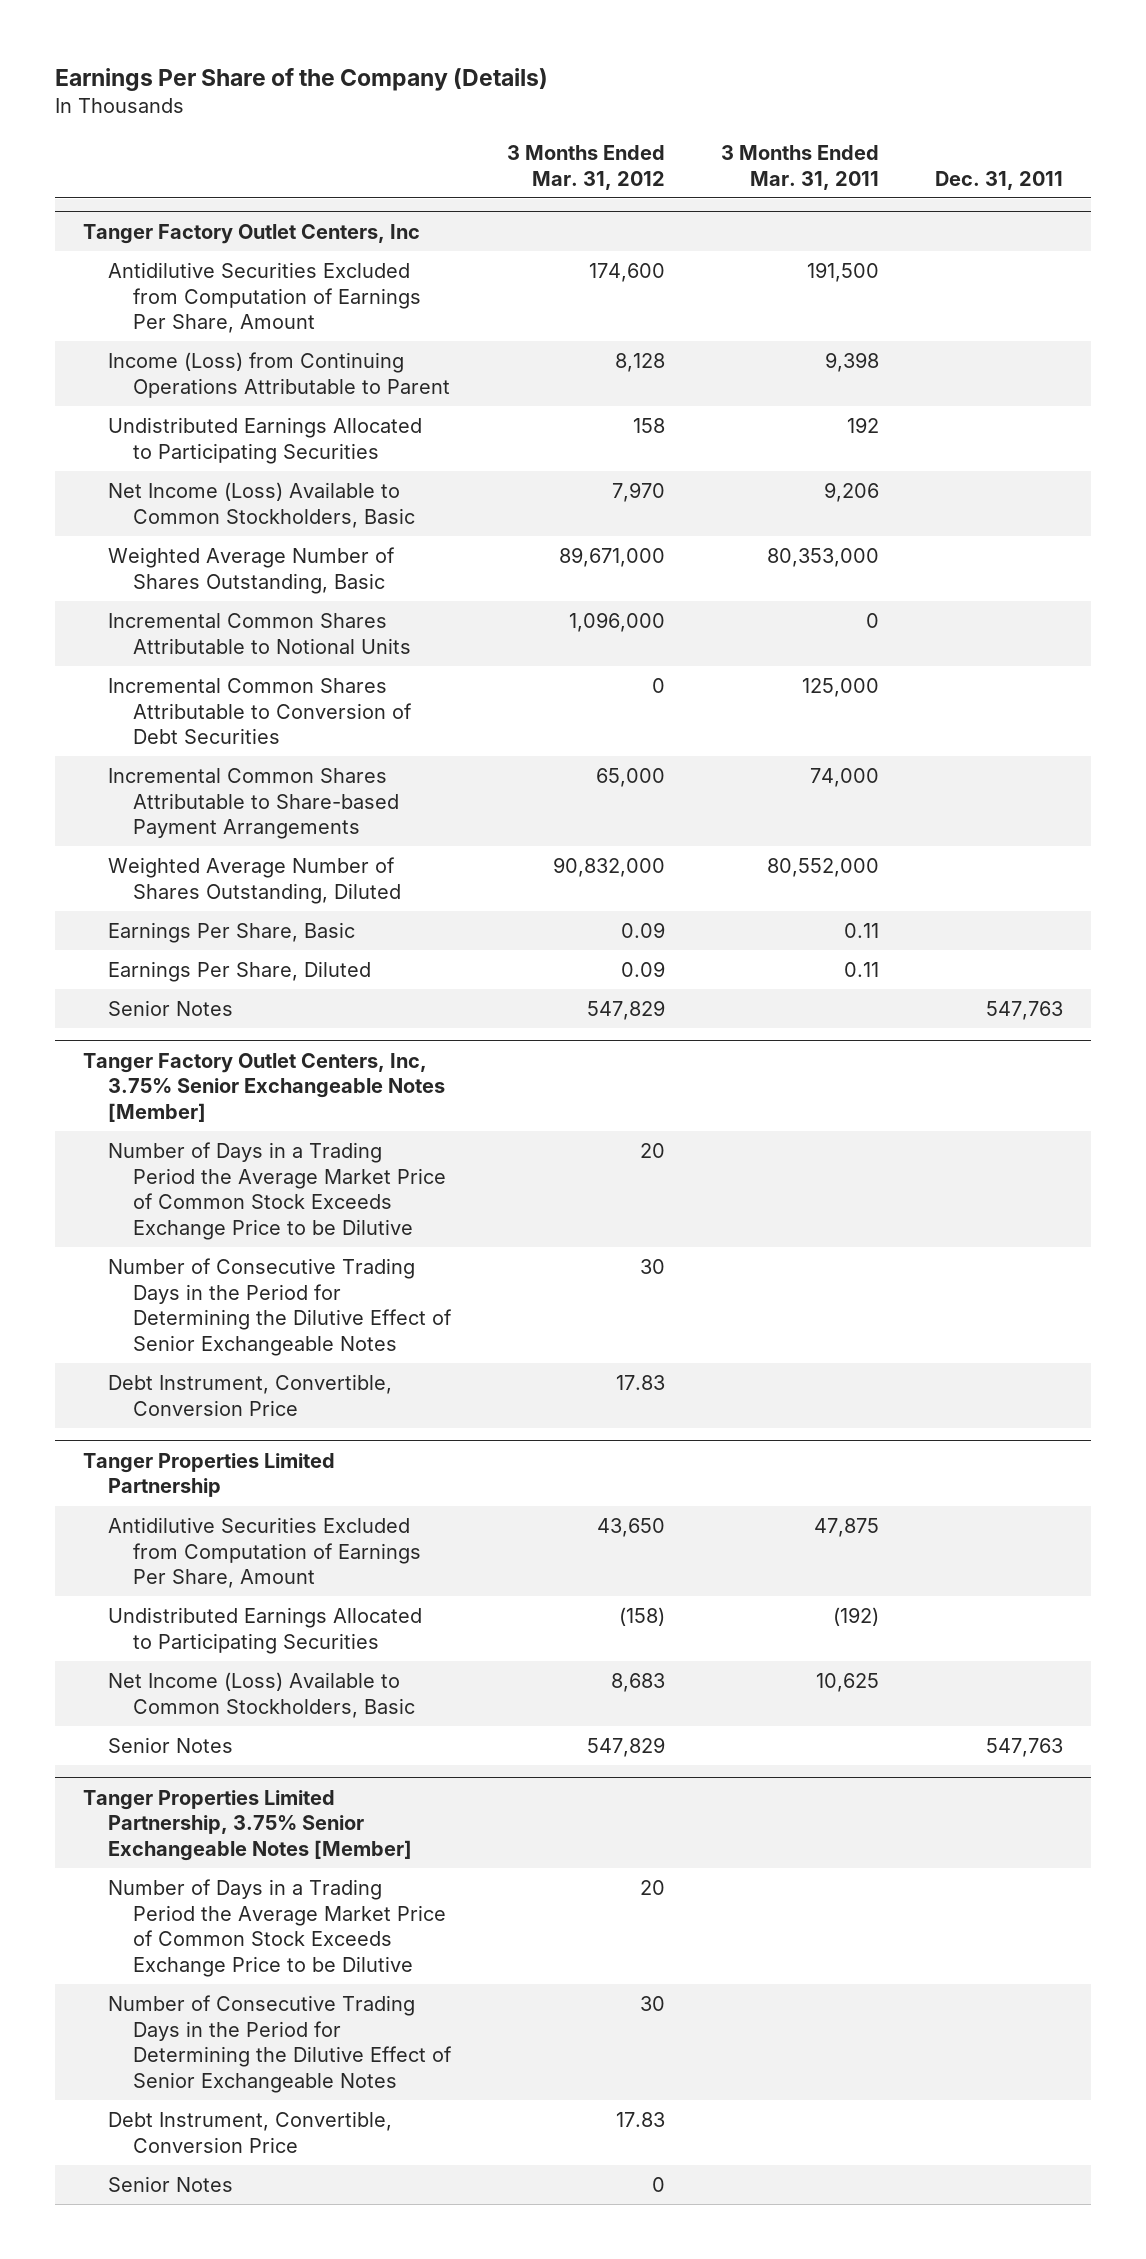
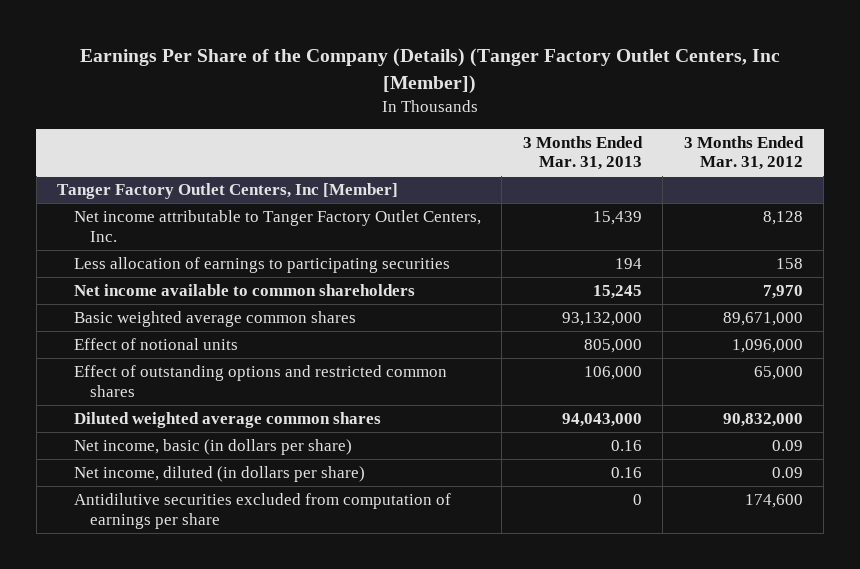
- Earnings Per Share of the Company (Details)
+ Earnings Per Share of the Company (Details) (Tanger Factory Outlet Centers, Inc [Member])
- | 3 Months Ended Mar. 31, 2012 | 3 Months Ended Mar. 31, 2011 | Dec. 31, 2011
+ | 3 Months Ended Mar. 31, 2013 | 3 Months Ended Mar. 31, 2012
- Tanger Factory Outlet Centers, Inc
- Antidilutive Securities Excluded from Computation of Earnings Per Share, Amount | 174,600 | 191,500 |
- Income (Loss) from Continuing Operations Attributable to Parent | 8,128 | 9,398 |
- Undistributed Earnings Allocated to Participating Securities | 158 | 192 |
- Net Income (Loss) Available to Common Stockholders, Basic | 7,970 | 9,206 |
- Weighted Average Number of Shares Outstanding, Basic | 89,671,000 | 80,353,000 |
- Incremental Common Shares Attributable to Notional Units | 1,096,000 | 0 |
- Incremental Common Shares Attributable to Conversion of Debt Securities | 0 | 125,000 |
- Incremental Common Shares Attributable to Share-based Payment Arrangements | 65,000 | 74,000 |
- Weighted Average Number of Shares Outstanding, Diluted | 90,832,000 | 80,552,000 |
- Earnings Per Share, Basic | 0.09 | 0.11 |
- Earnings Per Share, Diluted | 0.09 | 0.11 |
- Senior Notes | 547,829 | | 547,763
- Tanger Factory Outlet Centers, Inc, 3.75% Senior Exchangeable Notes [Member]
- Number of Days in a Trading Period the Average Market Price of Common Stock Exceeds Exchange Price to be Dilutive | 20 | |
- Number of Consecutive Trading Days in the Period for Determining the Dilutive Effect of Senior Exchangeable Notes | 30 | |
- Debt Instrument, Convertible, Conversion Price | 17.83 | |
- Tanger Properties Limited Partnership
- Antidilutive Securities Excluded from Computation of Earnings Per Share, Amount | 43,650 | 47,875 |
- Undistributed Earnings Allocated to Participating Securities | (158) | (192) |
- Net Income (Loss) Available to Common Stockholders, Basic | 8,683 | 10,625 |
- Senior Notes | 547,829 | | 547,763
- Tanger Properties Limited Partnership, 3.75% Senior Exchangeable Notes [Member]
- Number of Days in a Trading Period the Average Market Price of Common Stock Exceeds Exchange Price to be Dilutive | 20 | |
- Number of Consecutive Trading Days in the Period for Determining the Dilutive Effect of Senior Exchangeable Notes | 30 | |
- Debt Instrument, Convertible, Conversion Price | 17.83 | |
- Senior Notes | 0 | |
+ Tanger Factory Outlet Centers, Inc [Member]
+ Net income attributable to Tanger Factory Outlet Centers, Inc. | 15,439 | 8,128
+ Less allocation of earnings to participating securities | 194 | 158
+ Net income available to common shareholders | 15,245 | 7,970
+ Basic weighted average common shares | 93,132,000 | 89,671,000
+ Effect of notional units | 805,000 | 1,096,000
+ Effect of outstanding options and restricted common shares | 106,000 | 65,000
+ Diluted weighted average common shares | 94,043,000 | 90,832,000
+ Net income, basic (in dollars per share) | 0.16 | 0.09
+ Net income, diluted (in dollars per share) | 0.16 | 0.09
+ Antidilutive securities excluded from computation of earnings per share | 0 | 174,600

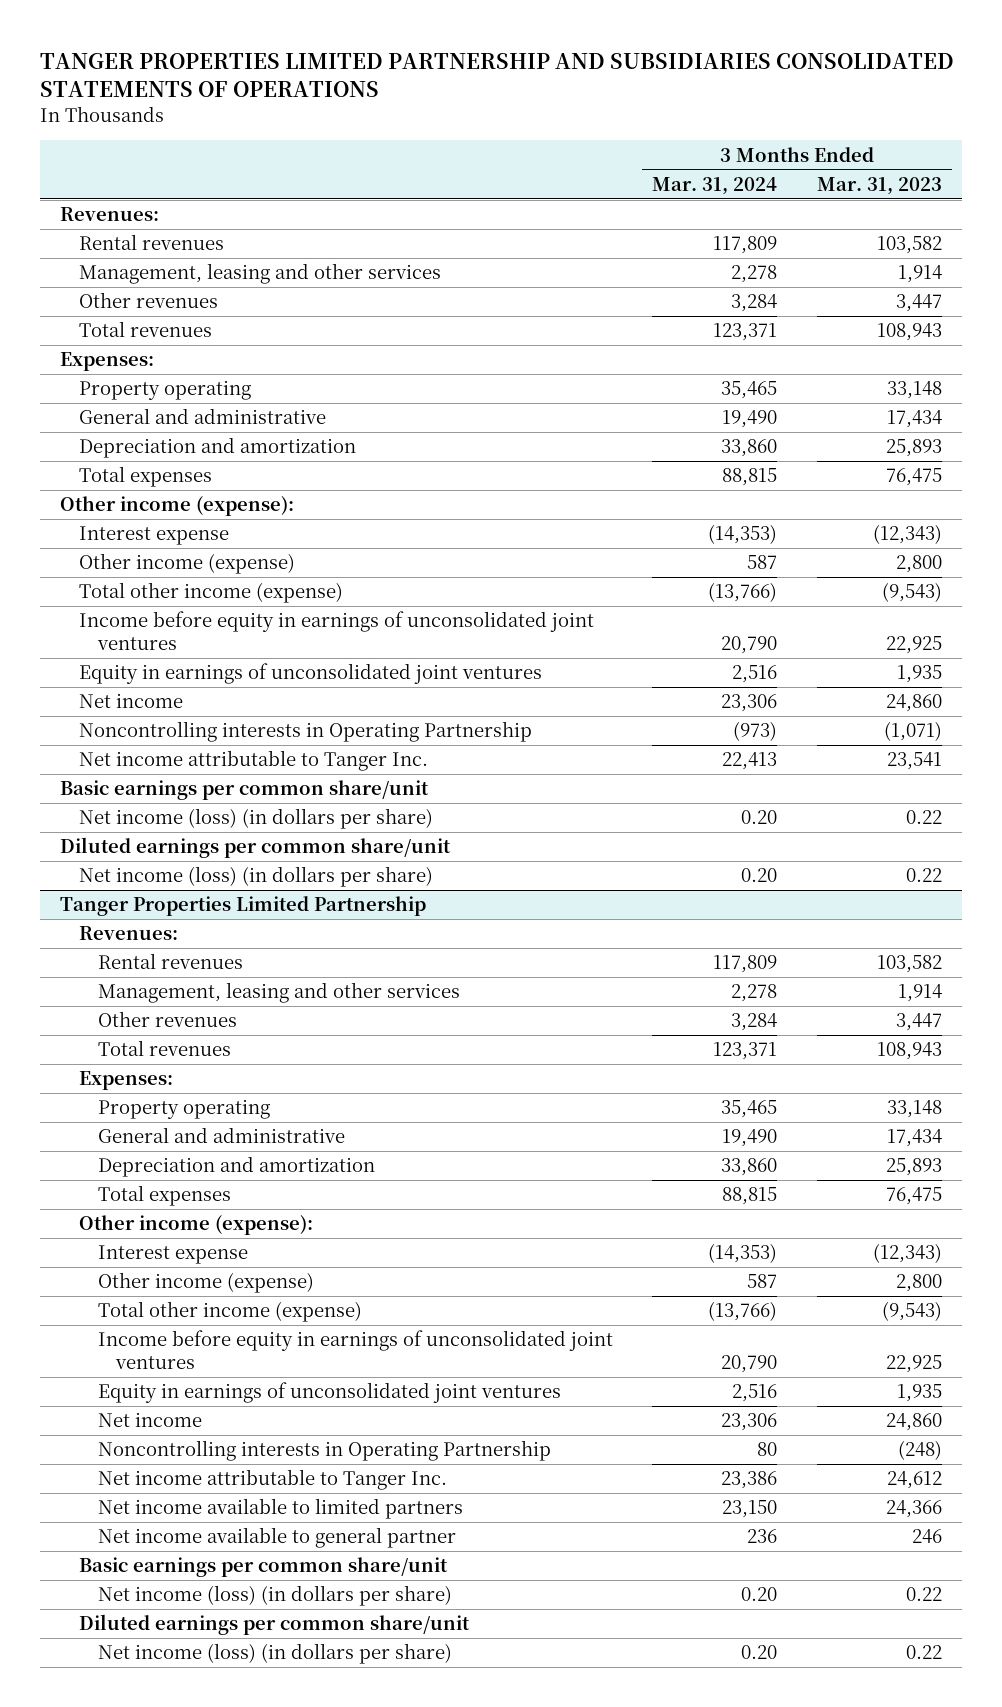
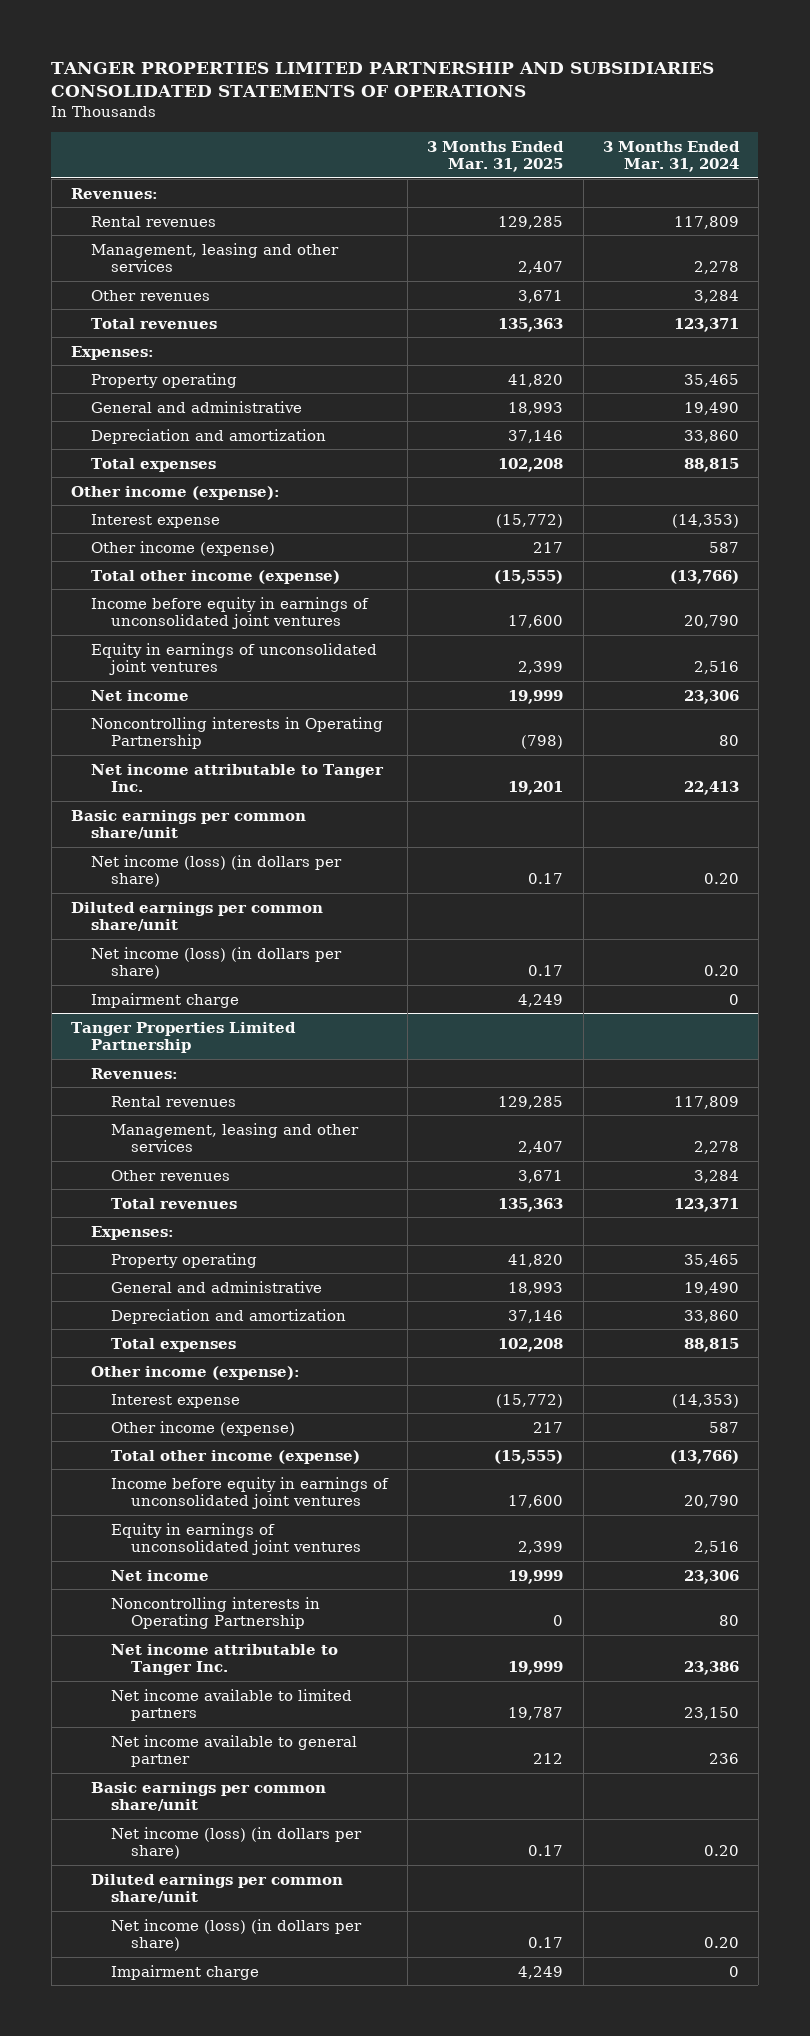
- | 3 Months Ended Mar. 31, 2024 | 3 Months Ended Mar. 31, 2023
+ | 3 Months Ended Mar. 31, 2025 | 3 Months Ended Mar. 31, 2024
- Noncontrolling interests in Operating Partnership | (973) | (1,071)
+ Noncontrolling interests in Operating Partnership | (798) | 80
+ Impairment charge | 4,249 | 0
@ Tanger Properties Limited Partnership
+ Impairment charge | 4,249 | 0

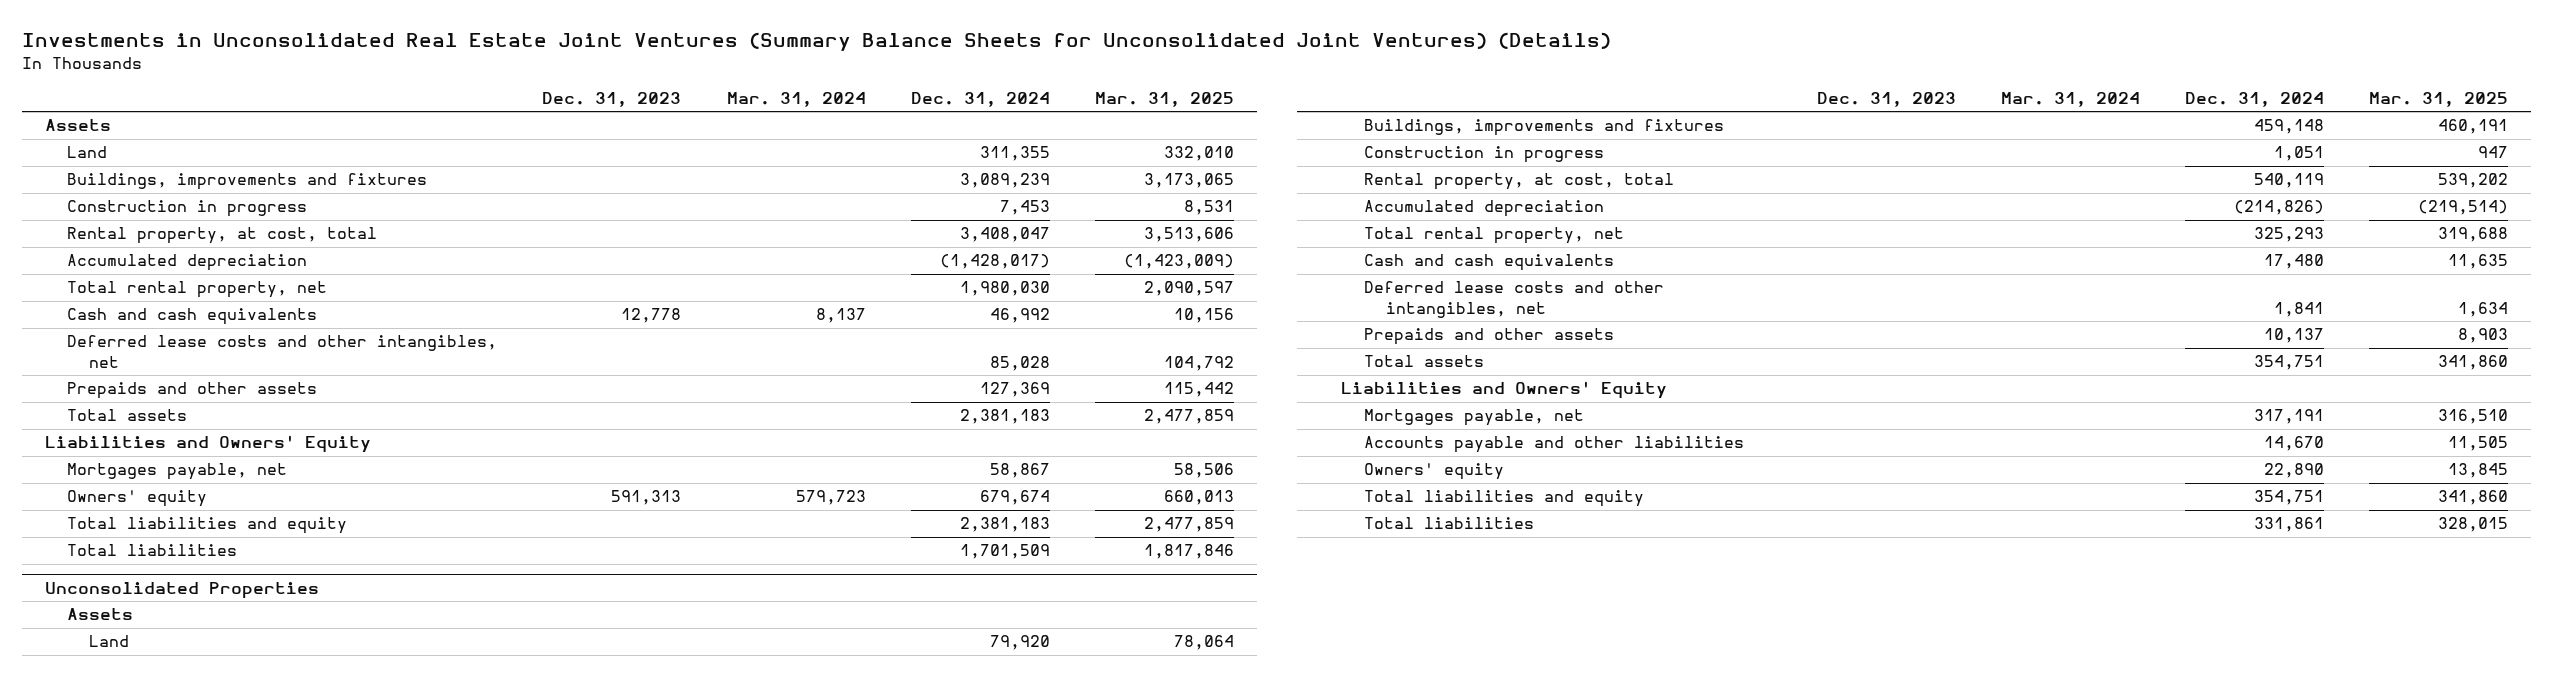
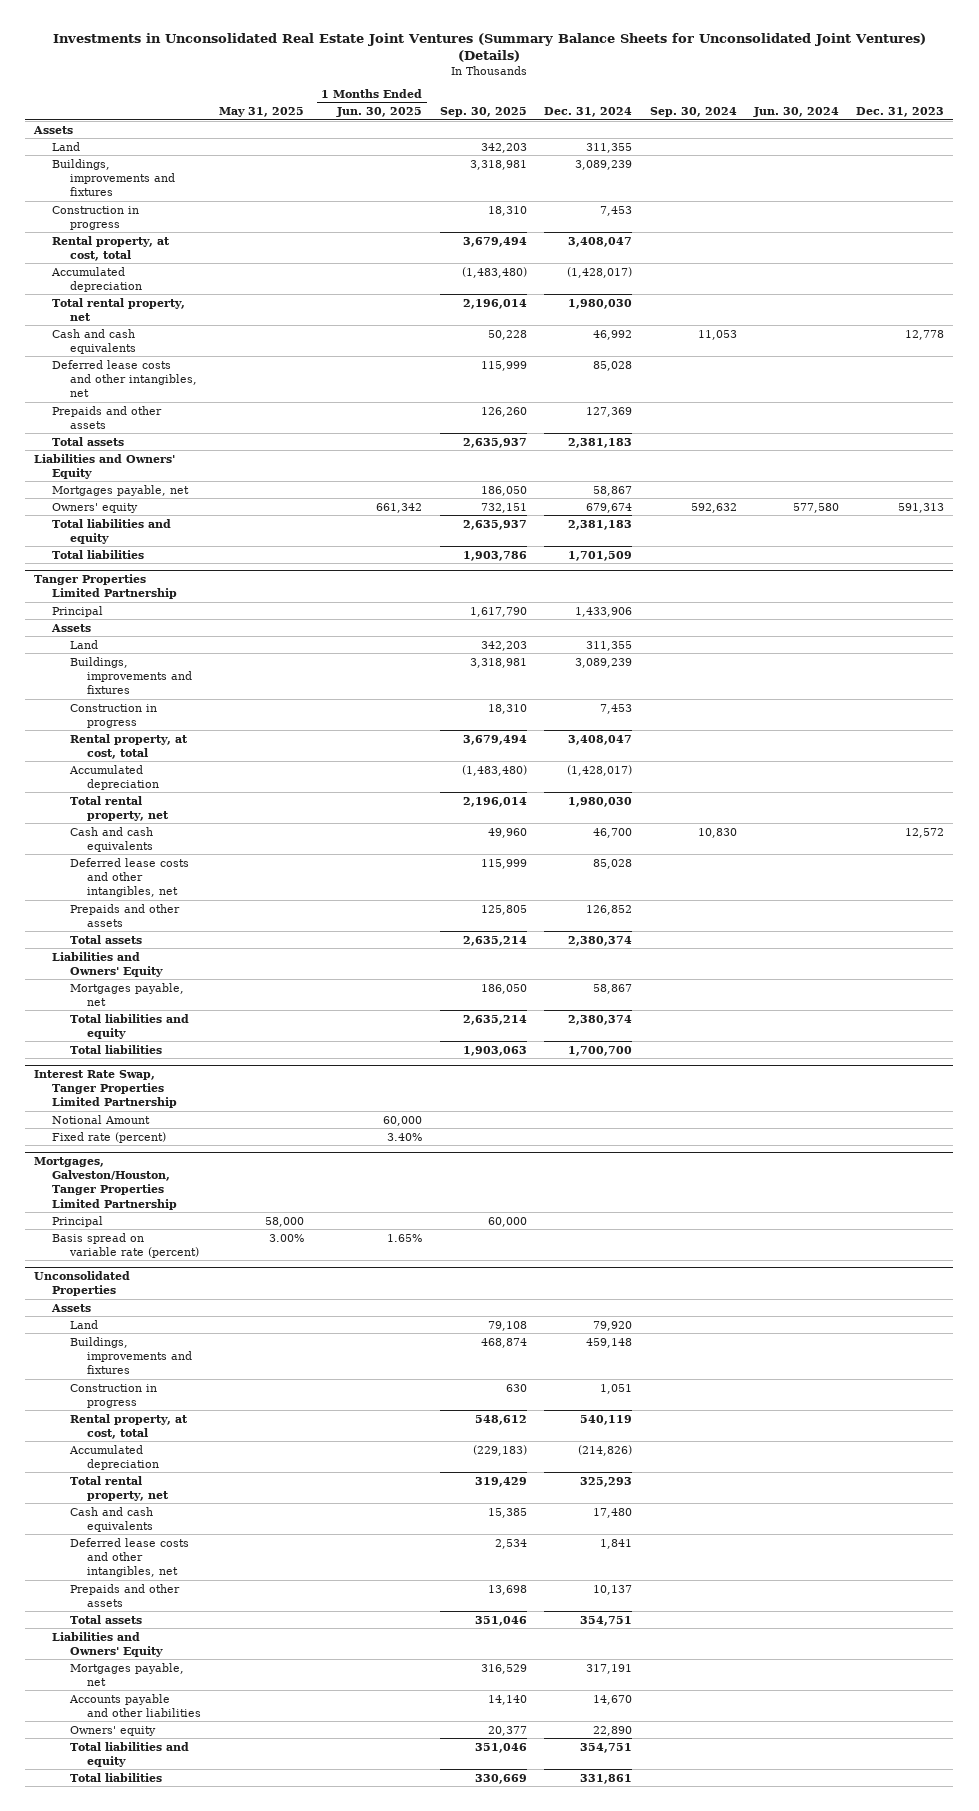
- | Dec. 31, 2023 | Mar. 31, 2024 | Dec. 31, 2024 | Mar. 31, 2025
+ | May 31, 2025 | 1 Months Ended Jun. 30, 2025 | Sep. 30, 2025 | Dec. 31, 2024 | Sep. 30, 2024 | Jun. 30, 2024 | Dec. 31, 2023
+ Tanger Properties Limited Partnership
+ Principal | | | 1,617,790 | 1,433,906 | | |
+ Assets
+ Land | | | 342,203 | 311,355 | | |
+ Buildings, improvements and fixtures | | | 3,318,981 | 3,089,239 | | |
+ Construction in progress | | | 18,310 | 7,453 | | |
+ Rental property, at cost, total | | | 3,679,494 | 3,408,047 | | |
+ Accumulated depreciation | | | (1,483,480) | (1,428,017) | | |
+ Total rental property, net | | | 2,196,014 | 1,980,030 | | |
+ Cash and cash equivalents | | | 49,960 | 46,700 | 10,830 | | 12,572
+ Deferred lease costs and other intangibles, net | | | 115,999 | 85,028 | | |
+ Prepaids and other assets | | | 125,805 | 126,852 | | |
+ Total assets | | | 2,635,214 | 2,380,374 | | |
+ Liabilities and Owners' Equity
+ Mortgages payable, net | | | 186,050 | 58,867 | | |
+ Total liabilities and equity | | | 2,635,214 | 2,380,374 | | |
+ Total liabilities | | | 1,903,063 | 1,700,700 | | |
+ Interest Rate Swap, Tanger Properties Limited Partnership
+ Notional Amount | | 60,000 | | | | |
+ Fixed rate (percent) | | 3.40% | | | | |
+ Mortgages, Galveston/Houston, Tanger Properties Limited Partnership
+ Principal | 58,000 | | 60,000 | | | |
+ Basis spread on variable rate (percent) | 3.00% | 1.65% | | | | |

